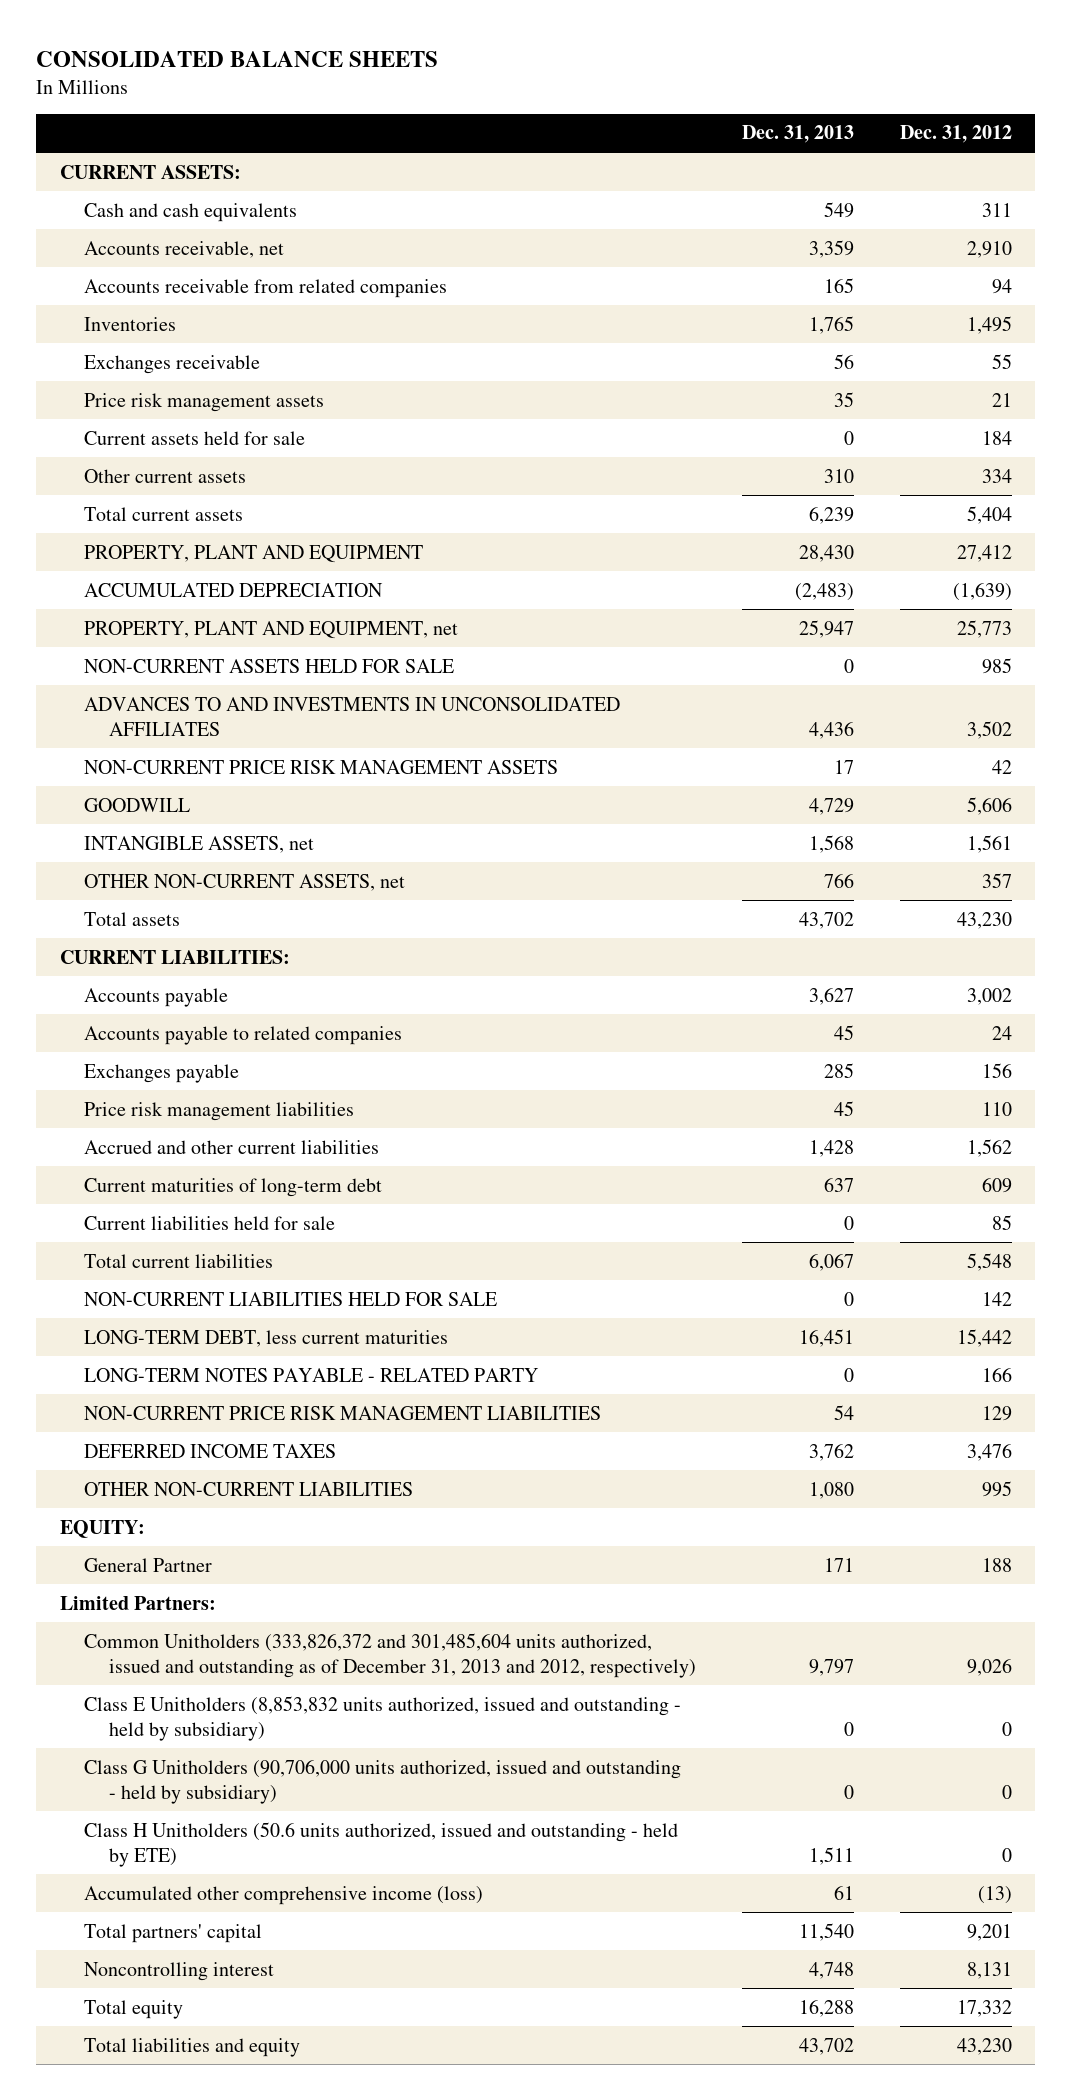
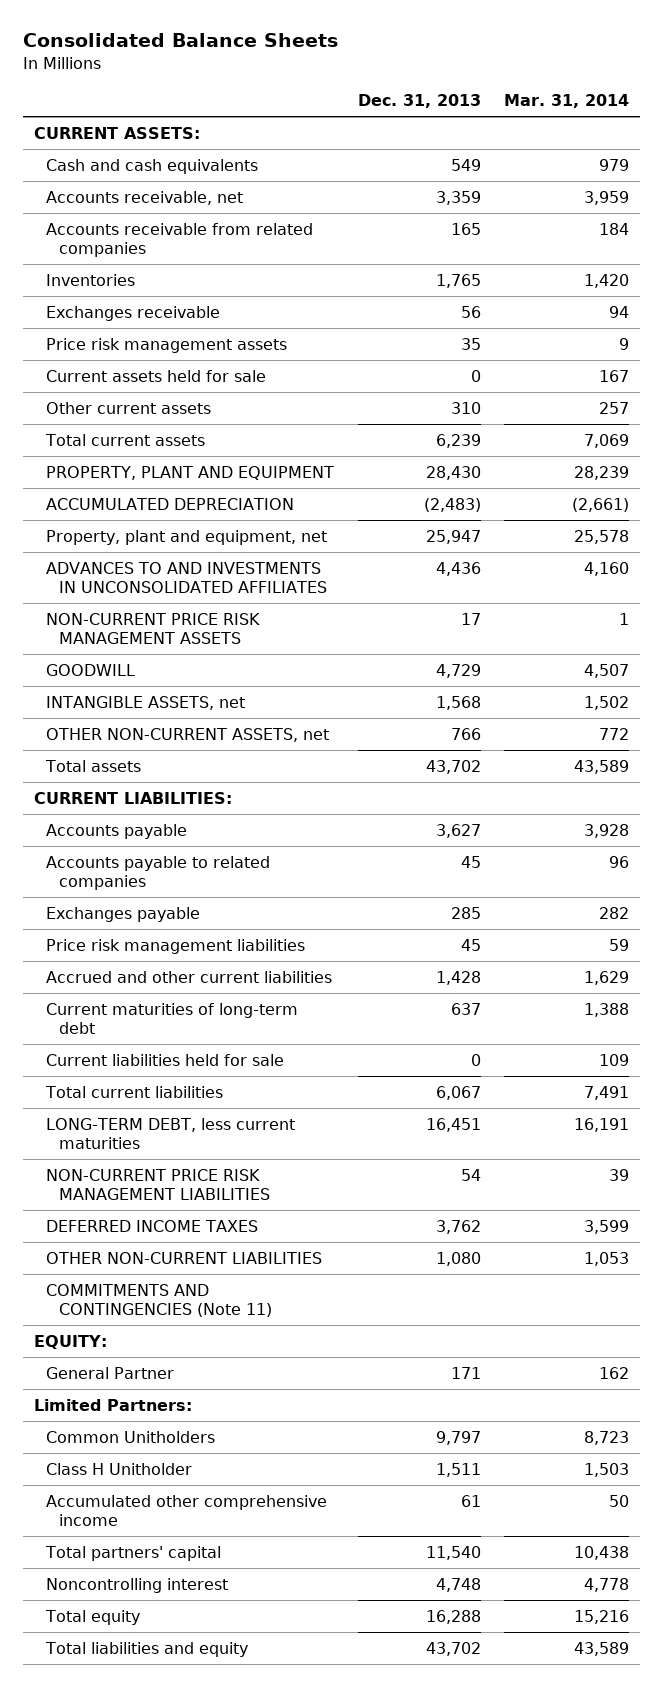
- CONSOLIDATED BALANCE SHEETS
+ Consolidated Balance Sheets
- | Dec. 31, 2013 | Dec. 31, 2012
+ | Dec. 31, 2013 | Mar. 31, 2014
- PROPERTY, PLANT AND EQUIPMENT, net | 25,947 | 25,773
- NON-CURRENT ASSETS HELD FOR SALE | 0 | 985
+ Property, plant and equipment, net | 25,947 | 25,578
- NON-CURRENT LIABILITIES HELD FOR SALE | 0 | 142
- LONG-TERM NOTES PAYABLE - RELATED PARTY | 0 | 166
+ COMMITMENTS AND CONTINGENCIES (Note 11)
- Common Unitholders (333,826,372 and 301,485,604 units authorized, issued and outstanding as of December 31, 2013 and 2012, respectively) | 9,797 | 9,026
- Class E Unitholders (8,853,832 units authorized, issued and outstanding - held by subsidiary) | 0 | 0
- Class G Unitholders (90,706,000 units authorized, issued and outstanding - held by subsidiary) | 0 | 0
- Class H Unitholders (50.6 units authorized, issued and outstanding - held by ETE) | 1,511 | 0
- Accumulated other comprehensive income (loss) | 61 | (13)
+ Common Unitholders | 9,797 | 8,723
+ Class H Unitholder | 1,511 | 1,503
+ Accumulated other comprehensive income | 61 | 50

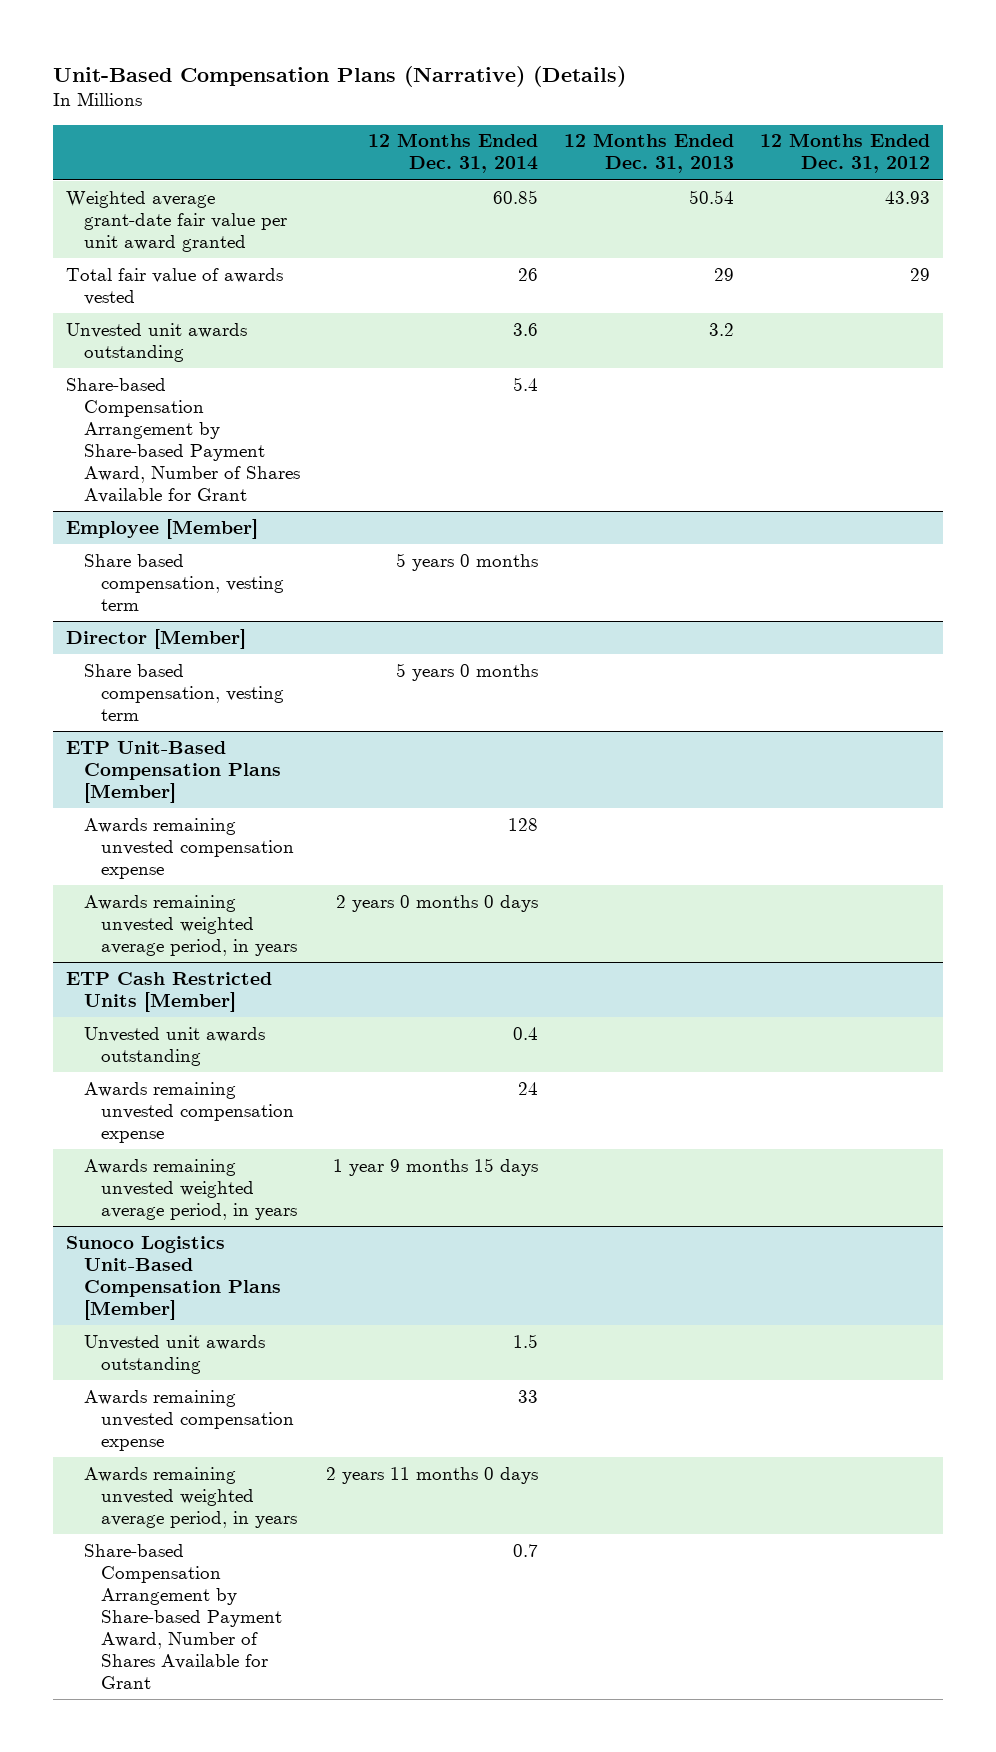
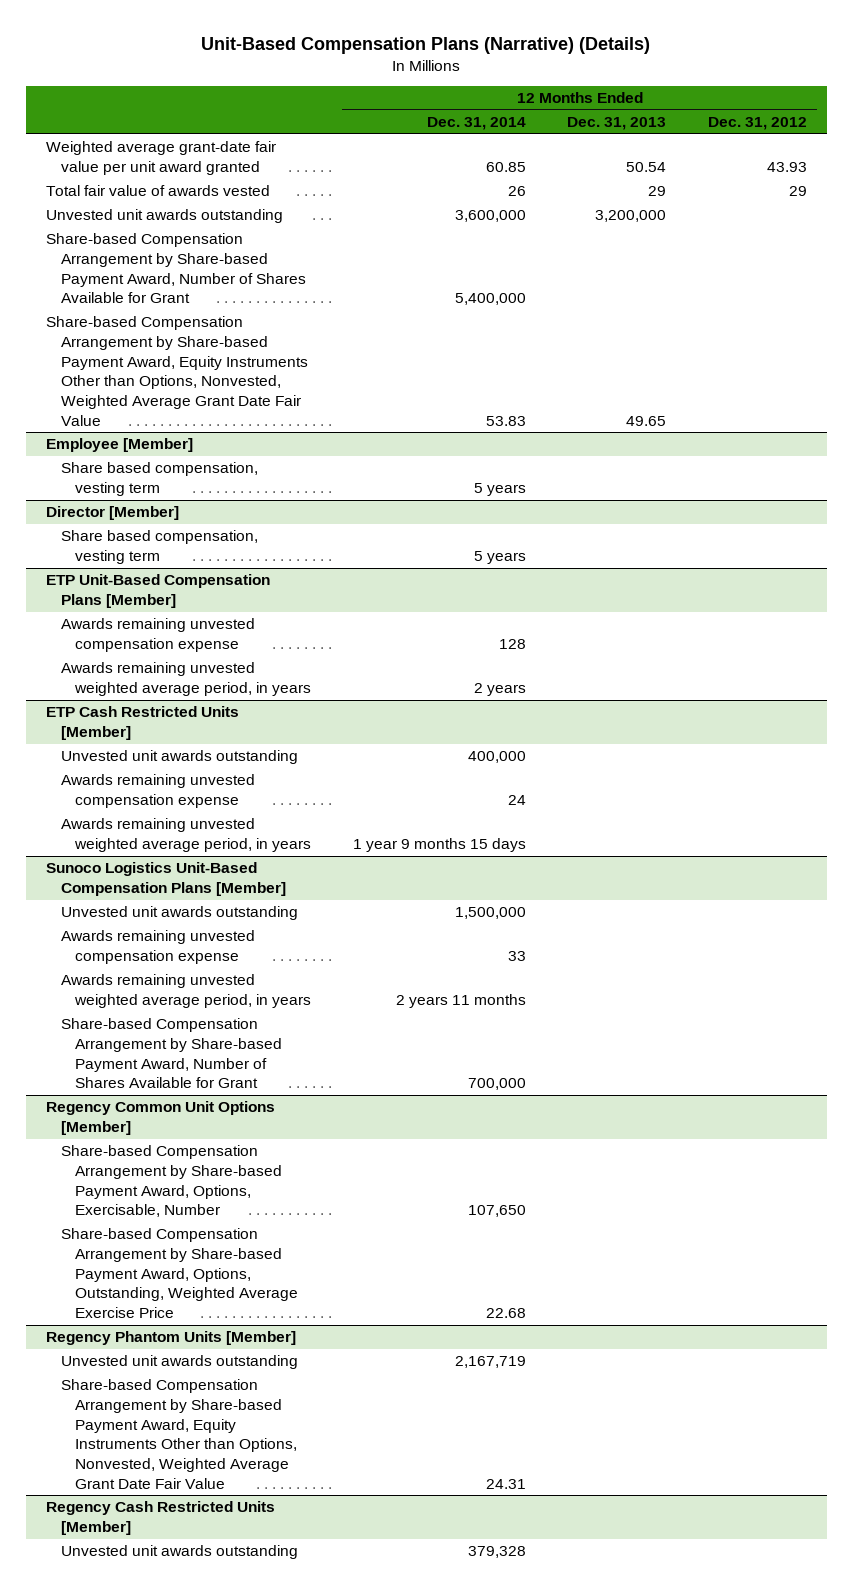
- Unvested unit awards outstanding | 3.6 | 3.2 |
- Share-based Compensation Arrangement by Share-based Payment Award, Number of Shares Available for Grant | 5.4 | |
+ Unvested unit awards outstanding | 3,600,000 | 3,200,000 |
+ Share-based Compensation Arrangement by Share-based Payment Award, Number of Shares Available for Grant | 5,400,000 | |
+ Share-based Compensation Arrangement by Share-based Payment Award, Equity Instruments Other than Options, Nonvested, Weighted Average Grant Date Fair Value | 53.83 | 49.65 |
@ Employee [Member]
- Share based compensation, vesting term | 5 years 0 months | |
+ Share based compensation, vesting term | 5 years | |
@ Director [Member]
- Share based compensation, vesting term | 5 years 0 months | |
+ Share based compensation, vesting term | 5 years | |
@ ETP Unit-Based Compensation Plans [Member]
- Awards remaining unvested weighted average period, in years | 2 years 0 months 0 days | |
+ Awards remaining unvested weighted average period, in years | 2 years | |
@ ETP Cash Restricted Units [Member]
- Unvested unit awards outstanding | 0.4 | |
+ Unvested unit awards outstanding | 400,000 | |
@ Sunoco Logistics Unit-Based Compensation Plans [Member]
- Unvested unit awards outstanding | 1.5 | |
+ Unvested unit awards outstanding | 1,500,000 | |
- Awards remaining unvested weighted average period, in years | 2 years 11 months 0 days | |
- Share-based Compensation Arrangement by Share-based Payment Award, Number of Shares Available for Grant | 0.7 | |
+ Awards remaining unvested weighted average period, in years | 2 years 11 months | |
+ Share-based Compensation Arrangement by Share-based Payment Award, Number of Shares Available for Grant | 700,000 | |
+ Regency Common Unit Options [Member]
+ Share-based Compensation Arrangement by Share-based Payment Award, Options, Exercisable, Number | 107,650 | |
+ Share-based Compensation Arrangement by Share-based Payment Award, Options, Outstanding, Weighted Average Exercise Price | 22.68 | |
+ Regency Phantom Units [Member]
+ Unvested unit awards outstanding | 2,167,719 | |
+ Share-based Compensation Arrangement by Share-based Payment Award, Equity Instruments Other than Options, Nonvested, Weighted Average Grant Date Fair Value | 24.31 | |
+ Regency Cash Restricted Units [Member]
+ Unvested unit awards outstanding | 379,328 | |

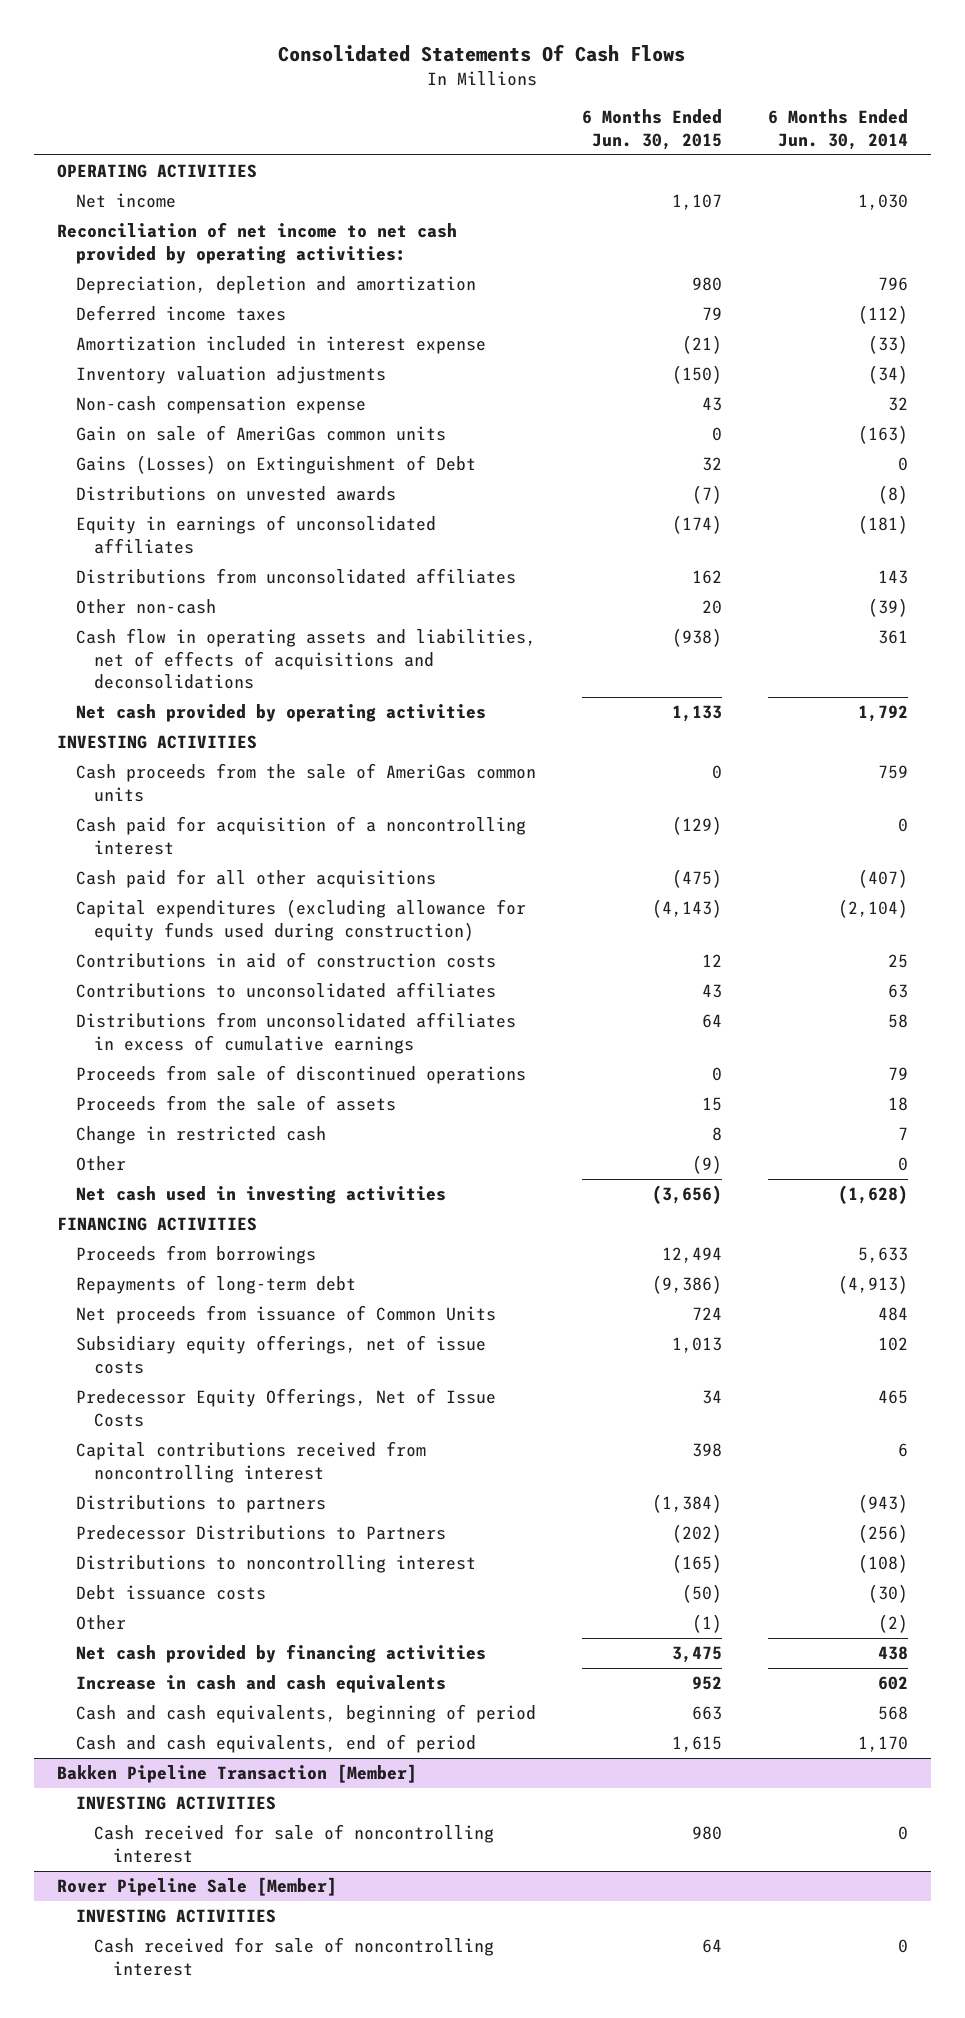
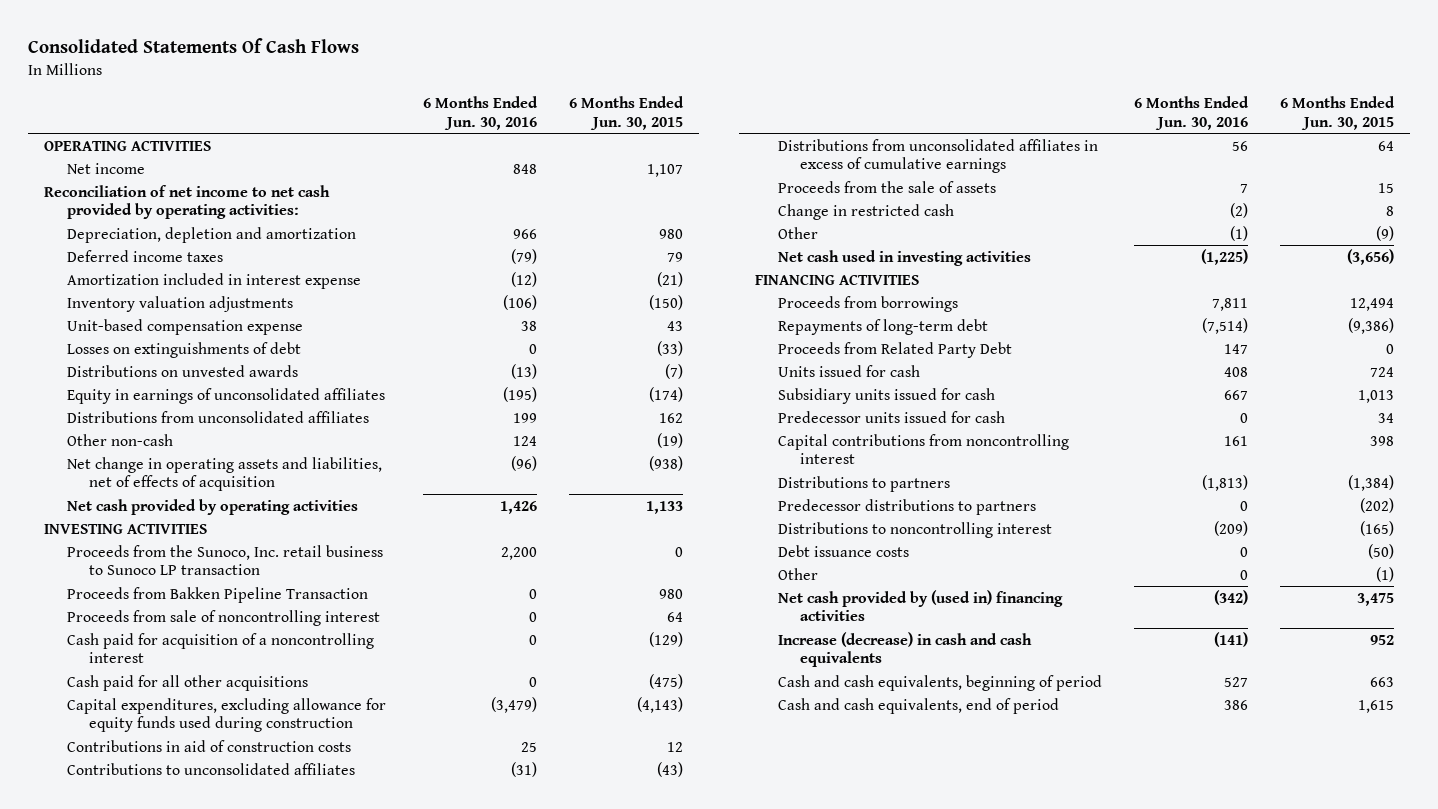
- | 6 Months Ended Jun. 30, 2015 | 6 Months Ended Jun. 30, 2014
+ | 6 Months Ended Jun. 30, 2016 | 6 Months Ended Jun. 30, 2015
- Non-cash compensation expense | 43 | 32
- Gain on sale of AmeriGas common units | 0 | (163)
- Gains (Losses) on Extinguishment of Debt | 32 | 0
+ Unit-based compensation expense | 38 | 43
+ Losses on extinguishments of debt | 0 | (33)
- Other non-cash | 20 | (39)
- Cash flow in operating assets and liabilities, net of effects of acquisitions and deconsolidations | (938) | 361
+ Other non-cash | 124 | (19)
+ Net change in operating assets and liabilities, net of effects of acquisition | (96) | (938)
- Cash proceeds from the sale of AmeriGas common units | 0 | 759
+ Proceeds from the Sunoco, Inc. retail business to Sunoco LP transaction | 2,200 | 0
+ Proceeds from Bakken Pipeline Transaction | 0 | 980
+ Proceeds from sale of noncontrolling interest | 0 | 64
- Capital expenditures (excluding allowance for equity funds used during construction) | (4,143) | (2,104)
+ Capital expenditures, excluding allowance for equity funds used during construction | (3,479) | (4,143)
- Contributions to unconsolidated affiliates | 43 | 63
+ Contributions to unconsolidated affiliates | (31) | (43)
- Proceeds from sale of discontinued operations | 0 | 79
- Net proceeds from issuance of Common Units | 724 | 484
- Subsidiary equity offerings, net of issue costs | 1,013 | 102
- Predecessor Equity Offerings, Net of Issue Costs | 34 | 465
- Capital contributions received from noncontrolling interest | 398 | 6
+ Proceeds from Related Party Debt | 147 | 0
+ Units issued for cash | 408 | 724
+ Subsidiary units issued for cash | 667 | 1,013
+ Predecessor units issued for cash | 0 | 34
+ Capital contributions from noncontrolling interest | 161 | 398
- Predecessor Distributions to Partners | (202) | (256)
+ Predecessor distributions to partners | 0 | (202)
- Net cash provided by financing activities | 3,475 | 438
- Increase in cash and cash equivalents | 952 | 602
+ Net cash provided by (used in) financing activities | (342) | 3,475
+ Increase (decrease) in cash and cash equivalents | (141) | 952
- Bakken Pipeline Transaction [Member]
- INVESTING ACTIVITIES
- Cash received for sale of noncontrolling interest | 980 | 0
- Rover Pipeline Sale [Member]
- INVESTING ACTIVITIES
- Cash received for sale of noncontrolling interest | 64 | 0

